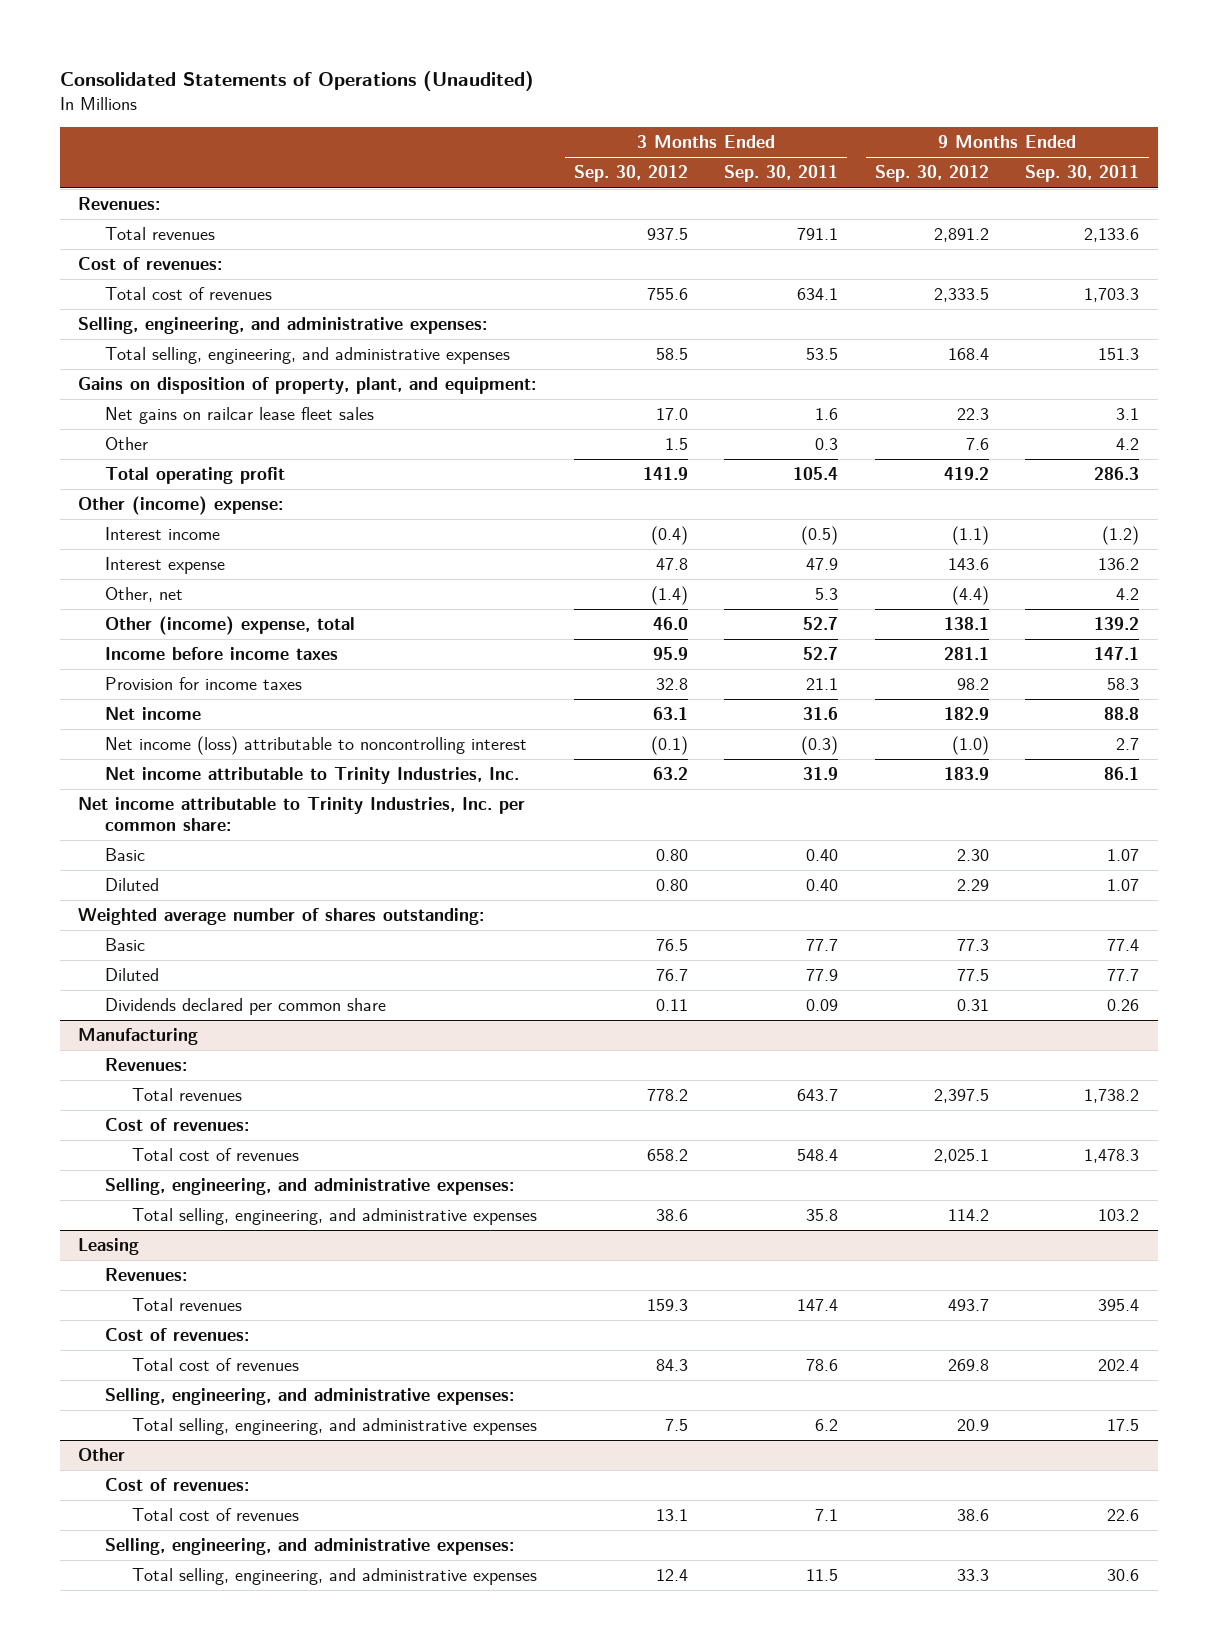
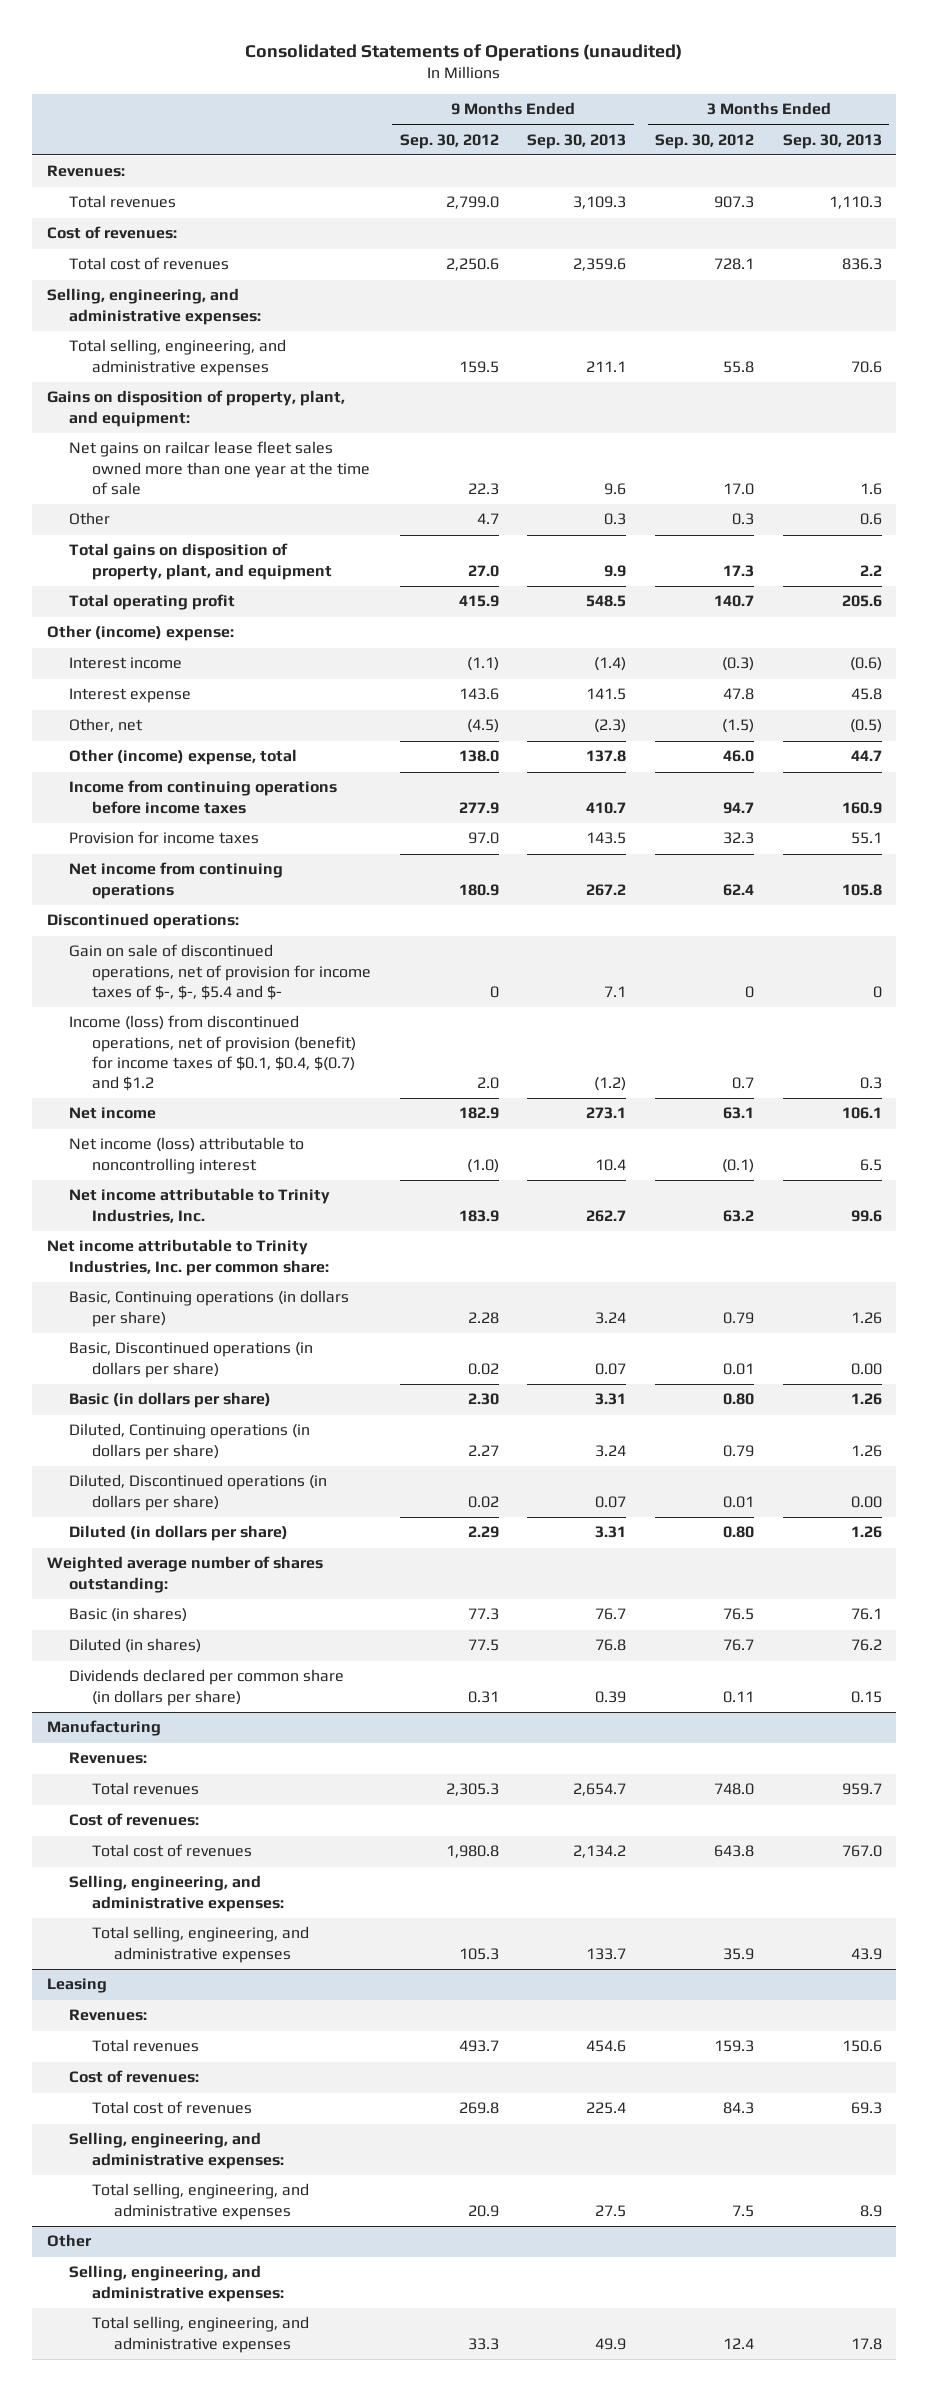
- Consolidated Statements of Operations (Unaudited)
+ Consolidated Statements of Operations (unaudited)
- | 3 Months Ended Sep. 30, 2012 | 3 Months Ended Sep. 30, 2011 | 9 Months Ended Sep. 30, 2012 | 9 Months Ended Sep. 30, 2011
+ | 9 Months Ended Sep. 30, 2012 | 9 Months Ended Sep. 30, 2013 | 3 Months Ended Sep. 30, 2012 | 3 Months Ended Sep. 30, 2013
- Total revenues | 937.5 | 791.1 | 2,891.2 | 2,133.6
+ Total revenues | 2,799.0 | 3,109.3 | 907.3 | 1,110.3
- Total cost of revenues | 755.6 | 634.1 | 2,333.5 | 1,703.3
+ Total cost of revenues | 2,250.6 | 2,359.6 | 728.1 | 836.3
- Total selling, engineering, and administrative expenses | 58.5 | 53.5 | 168.4 | 151.3
+ Total selling, engineering, and administrative expenses | 159.5 | 211.1 | 55.8 | 70.6
- Net gains on railcar lease fleet sales | 17.0 | 1.6 | 22.3 | 3.1
- Other | 1.5 | 0.3 | 7.6 | 4.2
- Total operating profit | 141.9 | 105.4 | 419.2 | 286.3
+ Net gains on railcar lease fleet sales owned more than one year at the time of sale | 22.3 | 9.6 | 17.0 | 1.6
+ Other | 4.7 | 0.3 | 0.3 | 0.6
+ Total gains on disposition of property, plant, and equipment | 27.0 | 9.9 | 17.3 | 2.2
+ Total operating profit | 415.9 | 548.5 | 140.7 | 205.6
- Interest income | (0.4) | (0.5) | (1.1) | (1.2)
+ Interest income | (1.1) | (1.4) | (0.3) | (0.6)
- Other, net | (1.4) | 5.3 | (4.4) | 4.2
- Other (income) expense, total | 46.0 | 52.7 | 138.1 | 139.2
- Income before income taxes | 95.9 | 52.7 | 281.1 | 147.1
- Provision for income taxes | 32.8 | 21.1 | 98.2 | 58.3
+ Other, net | (4.5) | (2.3) | (1.5) | (0.5)
+ Other (income) expense, total | 138.0 | 137.8 | 46.0 | 44.7
+ Income from continuing operations before income taxes | 277.9 | 410.7 | 94.7 | 160.9
+ Provision for income taxes | 97.0 | 143.5 | 32.3 | 55.1
+ Net income from continuing operations | 180.9 | 267.2 | 62.4 | 105.8
+ Discontinued operations:
+ Gain on sale of discontinued operations, net of provision for income taxes of $-, $-, $5.4 and $- | 0 | 7.1 | 0 | 0
+ Income (loss) from discontinued operations, net of provision (benefit) for income taxes of $0.1, $0.4, $(0.7) and $1.2 | 2.0 | (1.2) | 0.7 | 0.3
- Basic | 0.80 | 0.40 | 2.30 | 1.07
- Diluted | 0.80 | 0.40 | 2.29 | 1.07
+ Basic, Continuing operations (in dollars per share) | 2.28 | 3.24 | 0.79 | 1.26
+ Basic, Discontinued operations (in dollars per share) | 0.02 | 0.07 | 0.01 | 0.00
+ Basic (in dollars per share) | 2.30 | 3.31 | 0.80 | 1.26
+ Diluted, Continuing operations (in dollars per share) | 2.27 | 3.24 | 0.79 | 1.26
+ Diluted, Discontinued operations (in dollars per share) | 0.02 | 0.07 | 0.01 | 0.00
+ Diluted (in dollars per share) | 2.29 | 3.31 | 0.80 | 1.26
- Basic | 76.5 | 77.7 | 77.3 | 77.4
- Diluted | 76.7 | 77.9 | 77.5 | 77.7
- Dividends declared per common share | 0.11 | 0.09 | 0.31 | 0.26
+ Basic (in shares) | 77.3 | 76.7 | 76.5 | 76.1
+ Diluted (in shares) | 77.5 | 76.8 | 76.7 | 76.2
+ Dividends declared per common share (in dollars per share) | 0.31 | 0.39 | 0.11 | 0.15
@ Manufacturing
- Total revenues | 778.2 | 643.7 | 2,397.5 | 1,738.2
+ Total revenues | 2,305.3 | 2,654.7 | 748.0 | 959.7
- Total cost of revenues | 658.2 | 548.4 | 2,025.1 | 1,478.3
+ Total cost of revenues | 1,980.8 | 2,134.2 | 643.8 | 767.0
- Total selling, engineering, and administrative expenses | 38.6 | 35.8 | 114.2 | 103.2
+ Total selling, engineering, and administrative expenses | 105.3 | 133.7 | 35.9 | 43.9
@ Other
- Cost of revenues:
- Total cost of revenues | 13.1 | 7.1 | 38.6 | 22.6

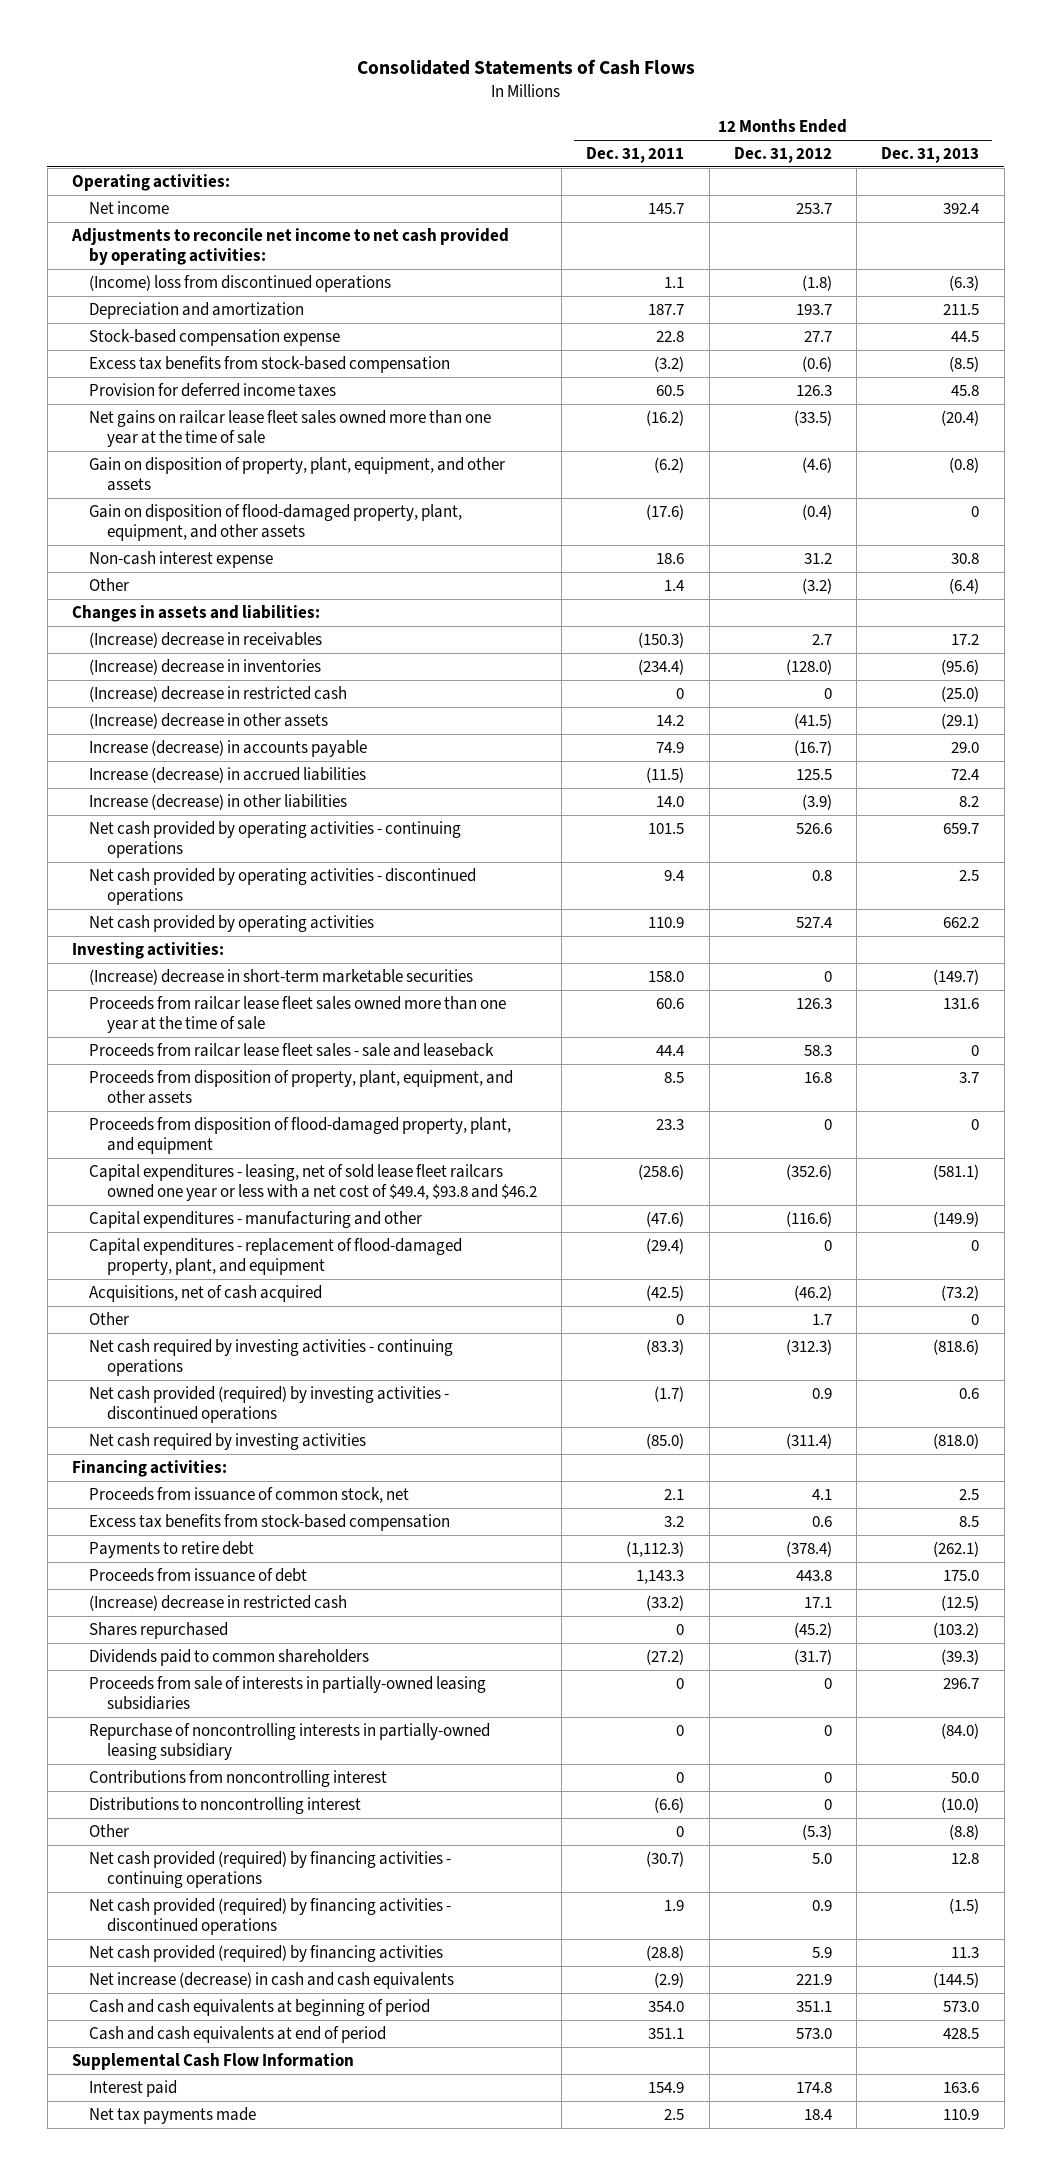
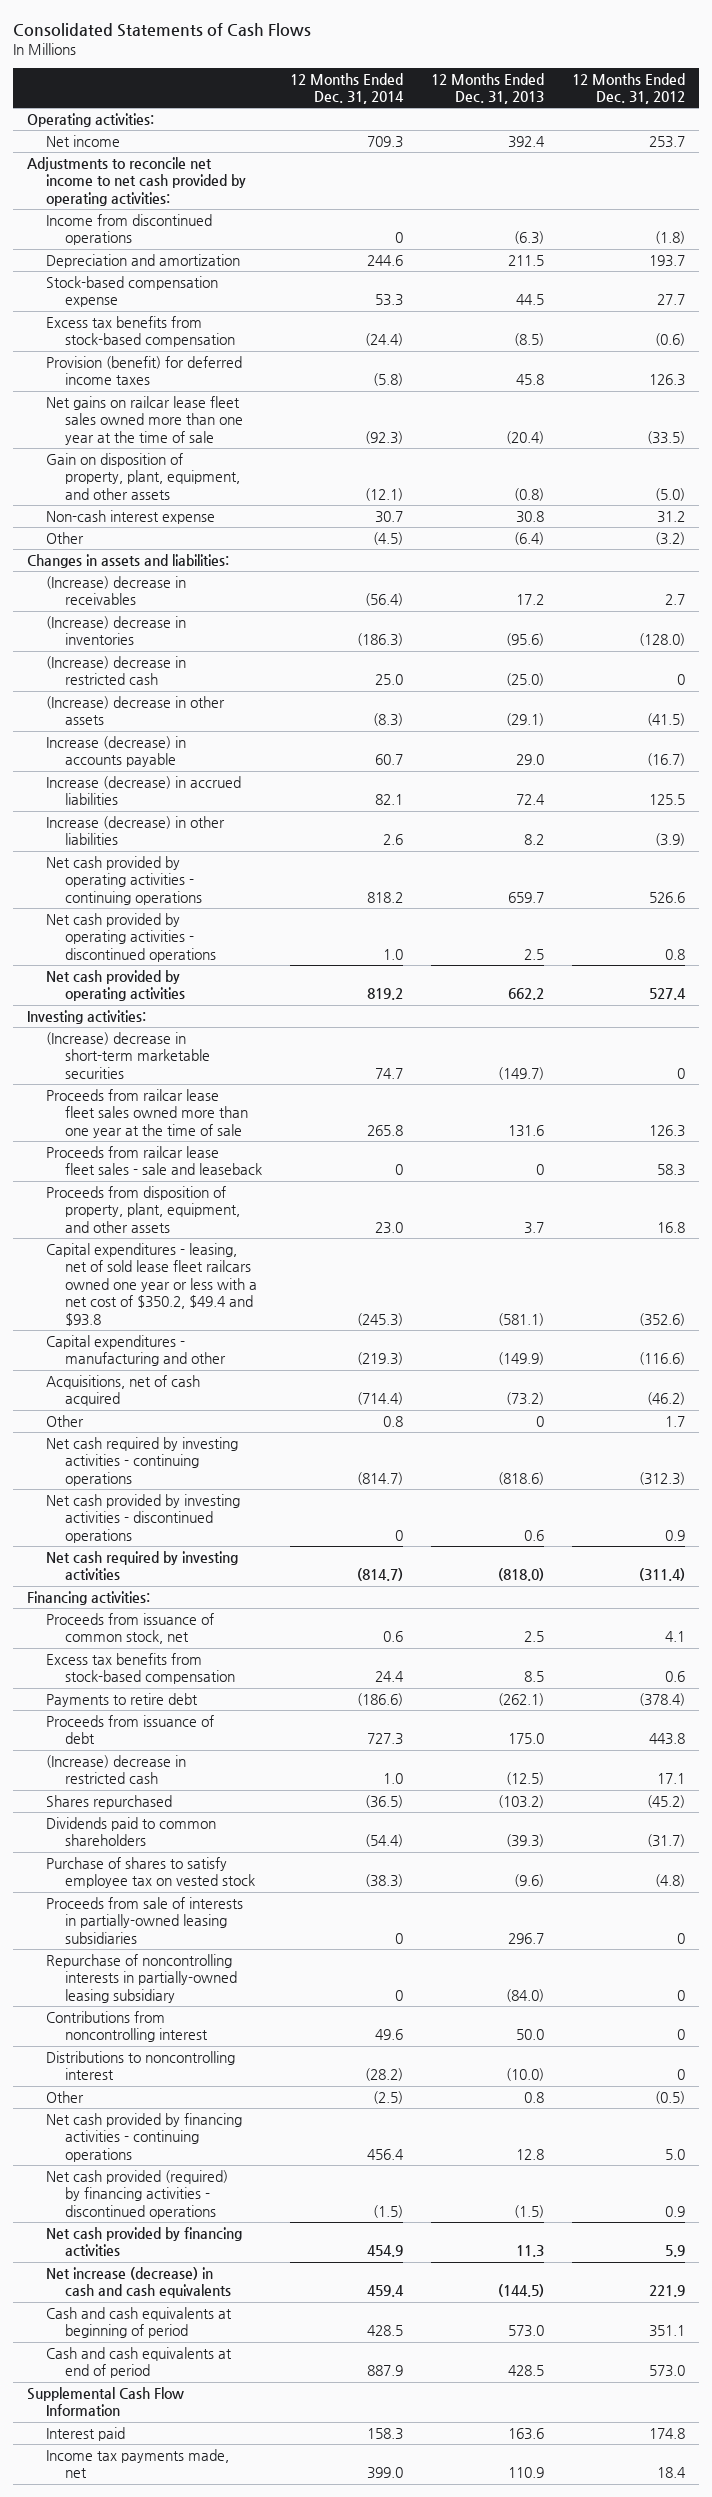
- | 12 Months Ended Dec. 31, 2011 | 12 Months Ended Dec. 31, 2012 | 12 Months Ended Dec. 31, 2013
+ | 12 Months Ended Dec. 31, 2014 | 12 Months Ended Dec. 31, 2013 | 12 Months Ended Dec. 31, 2012
- (Income) loss from discontinued operations | 1.1 | (1.8) | (6.3)
+ Income from discontinued operations | 0 | (6.3) | (1.8)
- Provision for deferred income taxes | 60.5 | 126.3 | 45.8
+ Provision (benefit) for deferred income taxes | (5.8) | 45.8 | 126.3
- Gain on disposition of property, plant, equipment, and other assets | (6.2) | (4.6) | (0.8)
- Gain on disposition of flood-damaged property, plant, equipment, and other assets | (17.6) | (0.4) | 0
+ Gain on disposition of property, plant, equipment, and other assets | (12.1) | (0.8) | (5.0)
- Proceeds from disposition of flood-damaged property, plant, and equipment | 23.3 | 0 | 0
- Capital expenditures - leasing, net of sold lease fleet railcars owned one year or less with a net cost of $49.4, $93.8 and $46.2 | (258.6) | (352.6) | (581.1)
+ Capital expenditures - leasing, net of sold lease fleet railcars owned one year or less with a net cost of $350.2, $49.4 and $93.8 | (245.3) | (581.1) | (352.6)
- Capital expenditures - replacement of flood-damaged property, plant, and equipment | (29.4) | 0 | 0
- Net cash provided (required) by investing activities - discontinued operations | (1.7) | 0.9 | 0.6
+ Net cash provided by investing activities - discontinued operations | 0 | 0.6 | 0.9
+ Purchase of shares to satisfy employee tax on vested stock | (38.3) | (9.6) | (4.8)
- Other | 0 | (5.3) | (8.8)
- Net cash provided (required) by financing activities - continuing operations | (30.7) | 5.0 | 12.8
+ Other | (2.5) | 0.8 | (0.5)
+ Net cash provided by financing activities - continuing operations | 456.4 | 12.8 | 5.0
- Net cash provided (required) by financing activities | (28.8) | 5.9 | 11.3
+ Net cash provided by financing activities | 454.9 | 11.3 | 5.9
- Net tax payments made | 2.5 | 18.4 | 110.9
+ Income tax payments made, net | 399.0 | 110.9 | 18.4

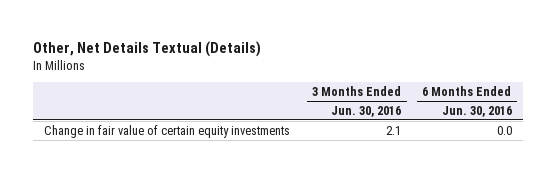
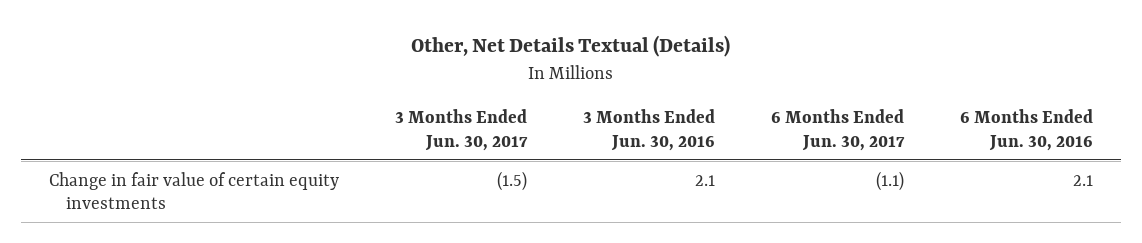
- | 3 Months Ended Jun. 30, 2016 | 6 Months Ended Jun. 30, 2016
+ | 3 Months Ended Jun. 30, 2017 | 3 Months Ended Jun. 30, 2016 | 6 Months Ended Jun. 30, 2017 | 6 Months Ended Jun. 30, 2016
- Change in fair value of certain equity investments | 2.1 | 0.0
+ Change in fair value of certain equity investments | (1.5) | 2.1 | (1.1) | 2.1

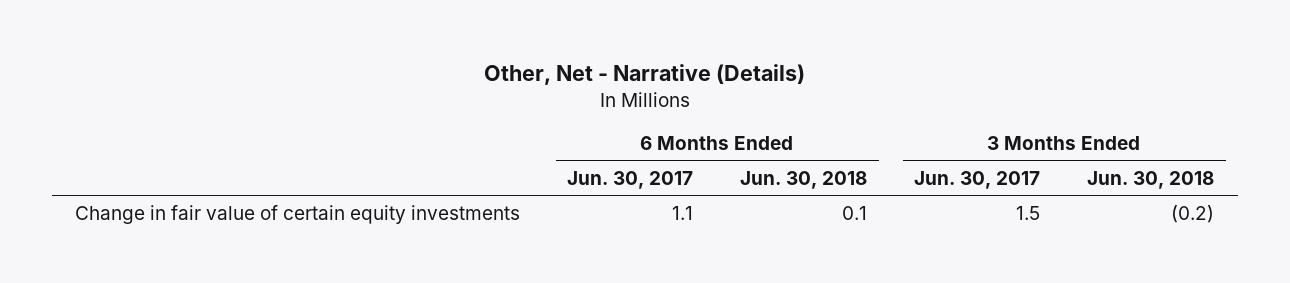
- Other, Net Details Textual (Details)
+ Other, Net - Narrative (Details)
- | 3 Months Ended Jun. 30, 2017 | 3 Months Ended Jun. 30, 2016 | 6 Months Ended Jun. 30, 2017 | 6 Months Ended Jun. 30, 2016
+ | 6 Months Ended Jun. 30, 2017 | 6 Months Ended Jun. 30, 2018 | 3 Months Ended Jun. 30, 2017 | 3 Months Ended Jun. 30, 2018
- Change in fair value of certain equity investments | (1.5) | 2.1 | (1.1) | 2.1
+ Change in fair value of certain equity investments | 1.1 | 0.1 | 1.5 | (0.2)

